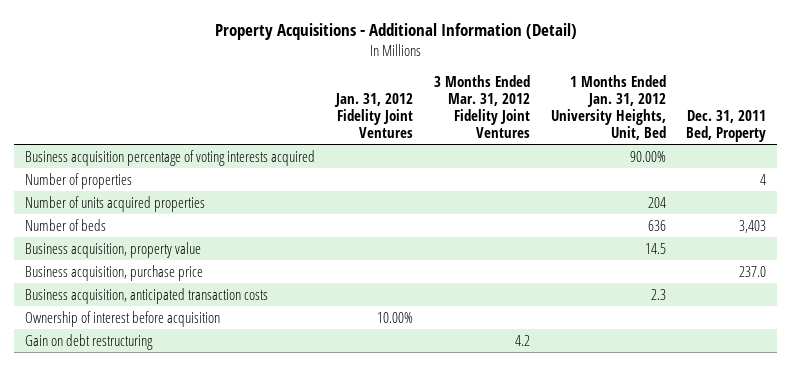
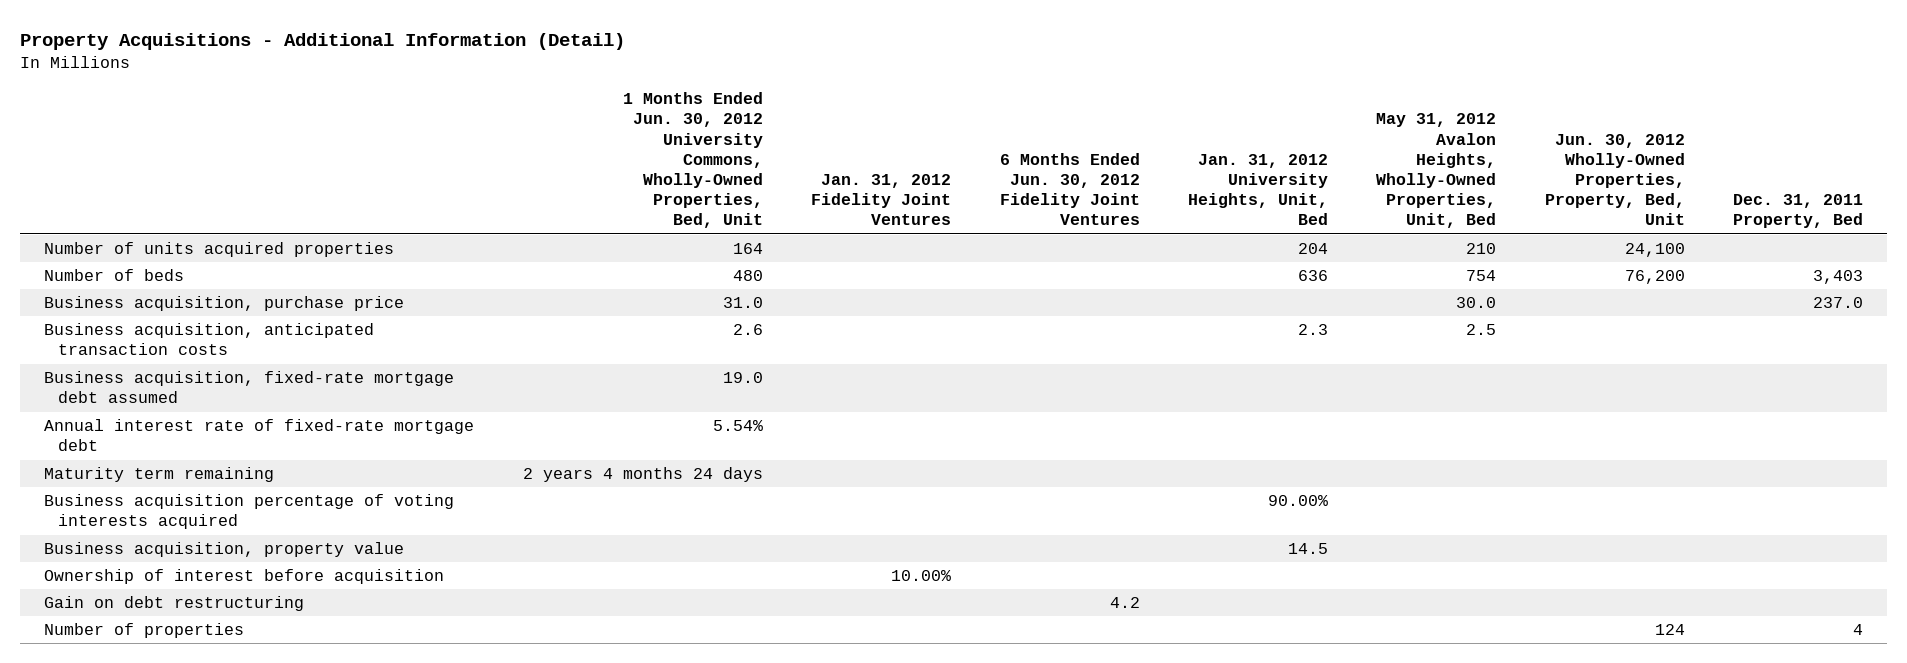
- | Jan. 31, 2012 Fidelity Joint Ventures | 3 Months Ended Mar. 31, 2012 Fidelity Joint Ventures | 1 Months Ended Jan. 31, 2012 University Heights, Unit, Bed | Dec. 31, 2011 Bed, Property
+ | 1 Months Ended Jun. 30, 2012 University Commons, Wholly-Owned Properties, Bed, Unit | Jan. 31, 2012 Fidelity Joint Ventures | 6 Months Ended Jun. 30, 2012 Fidelity Joint Ventures | Jan. 31, 2012 University Heights, Unit, Bed | May 31, 2012 Avalon Heights, Wholly-Owned Properties, Unit, Bed | Jun. 30, 2012 Wholly-Owned Properties, Property, Bed, Unit | Dec. 31, 2011 Property, Bed
+ Business acquisition, fixed-rate mortgage debt assumed | 19.0 | | | | | |
+ Annual interest rate of fixed-rate mortgage debt | 5.54% | | | | | |
+ Maturity term remaining | 2 years 4 months 24 days | | | | | |
moved down: Business acquisition percentage of voting interests acquired | | | | 90.00% | | |
moved down: Business acquisition, property value | | | | 14.5 | | |
moved down: Number of properties | | | | | | 124 | 4

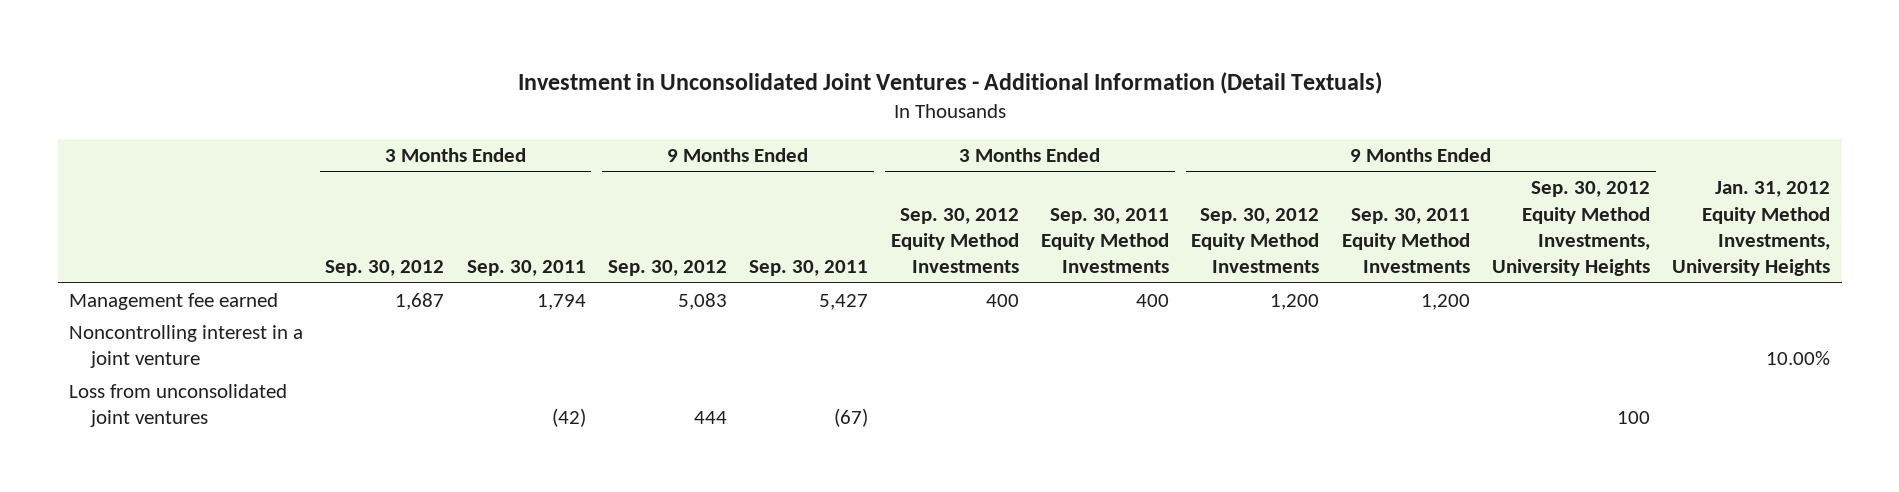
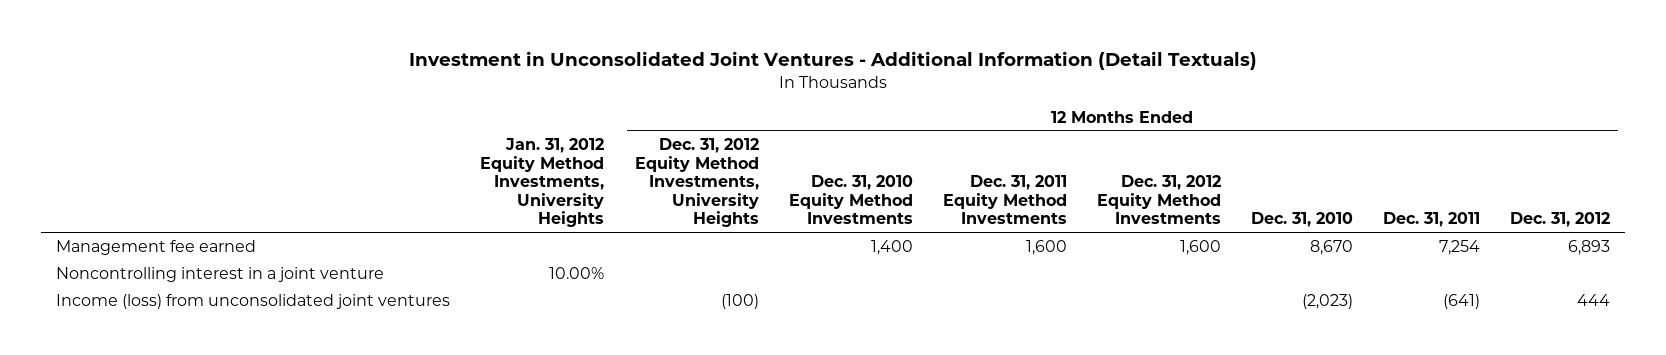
- | 3 Months Ended Sep. 30, 2012 | 3 Months Ended Sep. 30, 2011 | 9 Months Ended Sep. 30, 2012 | 9 Months Ended Sep. 30, 2011 | 3 Months Ended Sep. 30, 2012 Equity Method Investments | 3 Months Ended Sep. 30, 2011 Equity Method Investments | 9 Months Ended Sep. 30, 2012 Equity Method Investments | 9 Months Ended Sep. 30, 2011 Equity Method Investments | 9 Months Ended Sep. 30, 2012 Equity Method Investments, University Heights | Jan. 31, 2012 Equity Method Investments, University Heights
+ | Jan. 31, 2012 Equity Method Investments, University Heights | 12 Months Ended Dec. 31, 2012 Equity Method Investments, University Heights | 12 Months Ended Dec. 31, 2010 Equity Method Investments | 12 Months Ended Dec. 31, 2011 Equity Method Investments | 12 Months Ended Dec. 31, 2012 Equity Method Investments | 12 Months Ended Dec. 31, 2010 | 12 Months Ended Dec. 31, 2011 | 12 Months Ended Dec. 31, 2012
- Loss from unconsolidated joint ventures | | (42) | 444 | (67) | | | | | 100 |
+ Income (loss) from unconsolidated joint ventures | | (100) | | | | (2,023) | (641) | 444

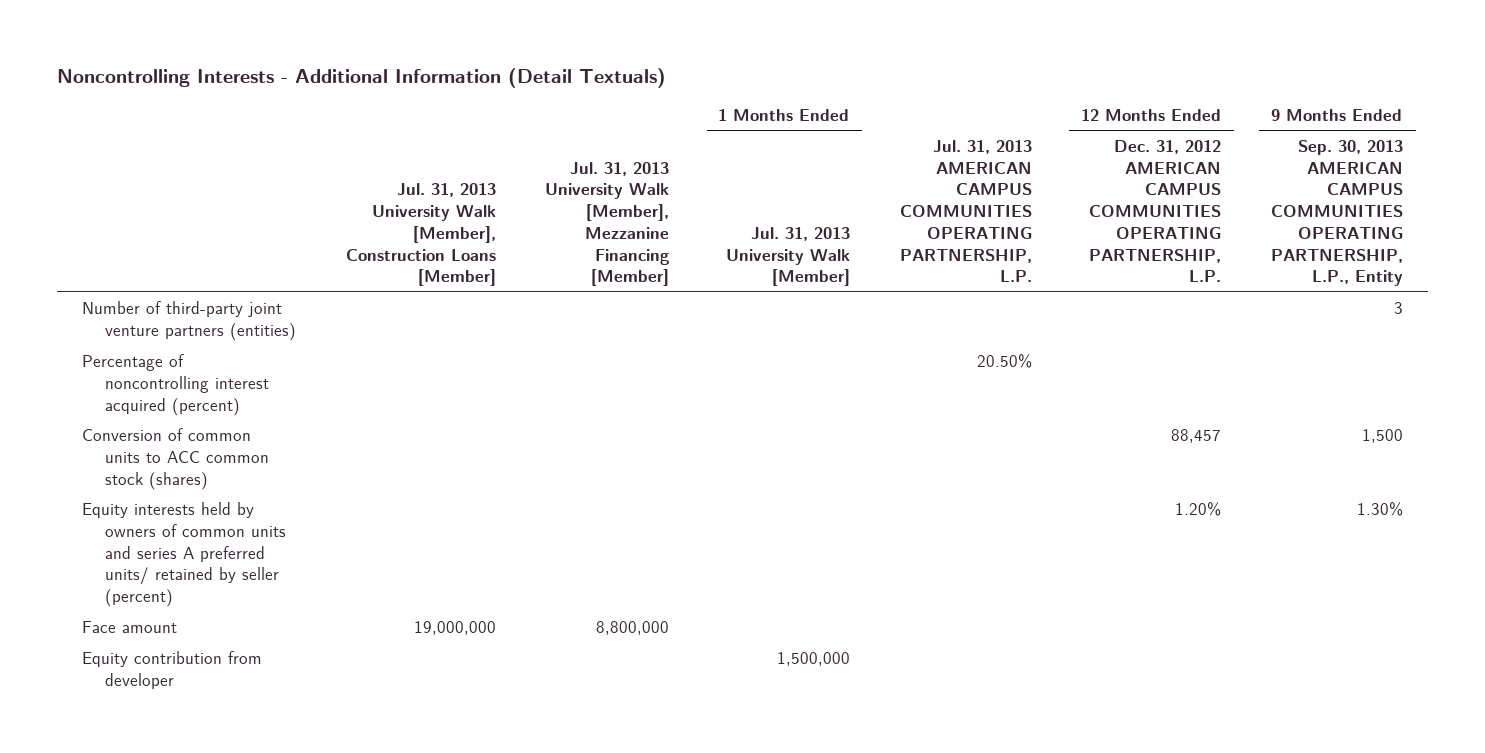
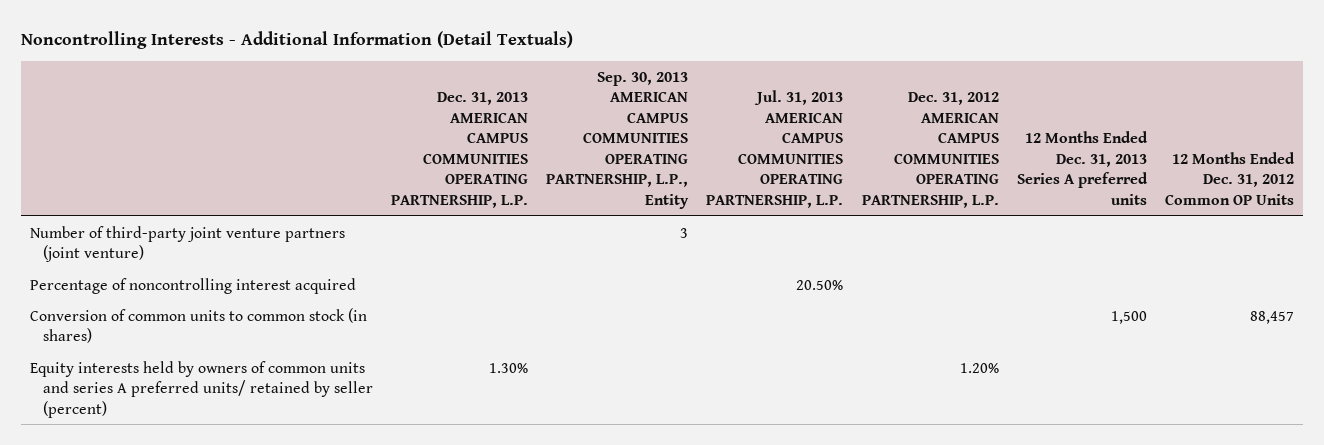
- | Jul. 31, 2013 University Walk [Member], Construction Loans [Member] | Jul. 31, 2013 University Walk [Member], Mezzanine Financing [Member] | 1 Months Ended Jul. 31, 2013 University Walk [Member] | Jul. 31, 2013 AMERICAN CAMPUS COMMUNITIES OPERATING PARTNERSHIP, L.P. | 12 Months Ended Dec. 31, 2012 AMERICAN CAMPUS COMMUNITIES OPERATING PARTNERSHIP, L.P. | 9 Months Ended Sep. 30, 2013 AMERICAN CAMPUS COMMUNITIES OPERATING PARTNERSHIP, L.P., Entity
+ | Dec. 31, 2013 AMERICAN CAMPUS COMMUNITIES OPERATING PARTNERSHIP, L.P. | Sep. 30, 2013 AMERICAN CAMPUS COMMUNITIES OPERATING PARTNERSHIP, L.P., Entity | Jul. 31, 2013 AMERICAN CAMPUS COMMUNITIES OPERATING PARTNERSHIP, L.P. | Dec. 31, 2012 AMERICAN CAMPUS COMMUNITIES OPERATING PARTNERSHIP, L.P. | 12 Months Ended Dec. 31, 2013 Series A preferred units | 12 Months Ended Dec. 31, 2012 Common OP Units
- Number of third-party joint venture partners (entities) | | | | | | 3
- Percentage of noncontrolling interest acquired (percent) | | | | 20.50% | |
- Conversion of common units to ACC common stock (shares) | | | | | 88,457 | 1,500
+ Number of third-party joint venture partners (joint venture) | | 3 | | | |
+ Percentage of noncontrolling interest acquired | | | 20.50% | | |
+ Conversion of common units to common stock (in shares) | | | | | 1,500 | 88,457
- Face amount | 19,000,000 | 8,800,000 | | | |
- Equity contribution from developer | | | 1,500,000 | | |

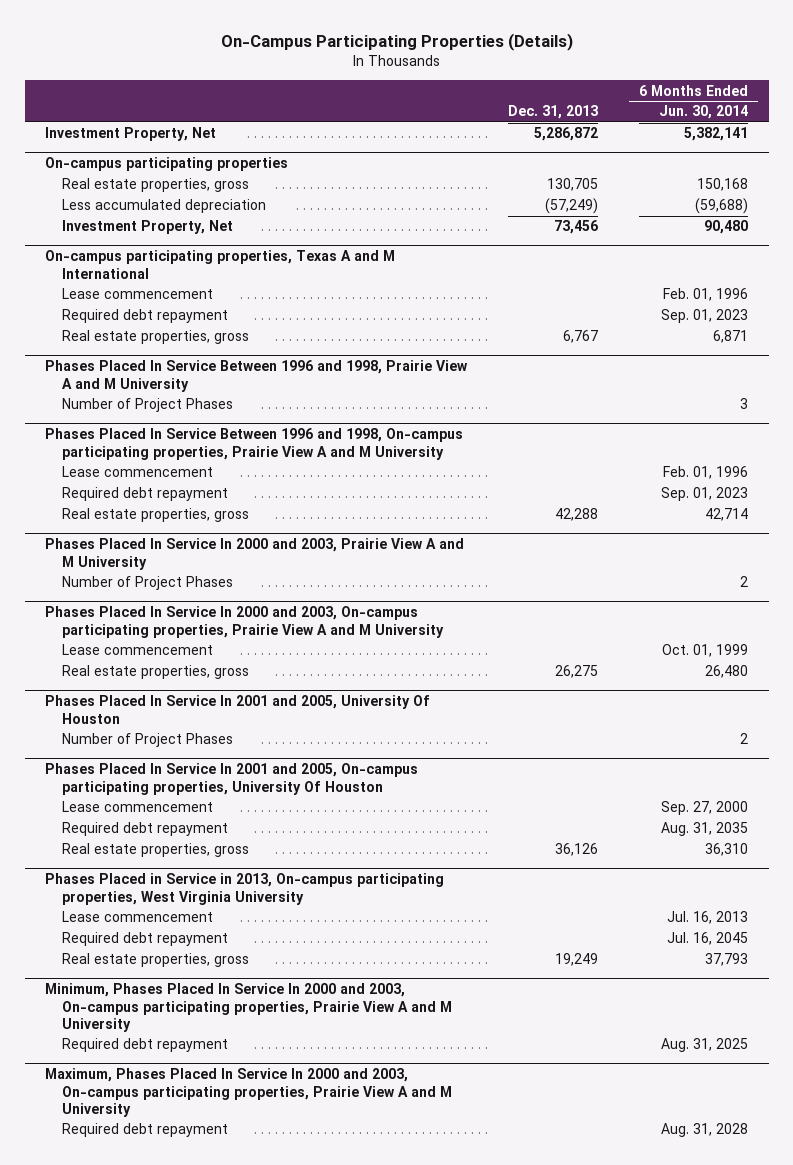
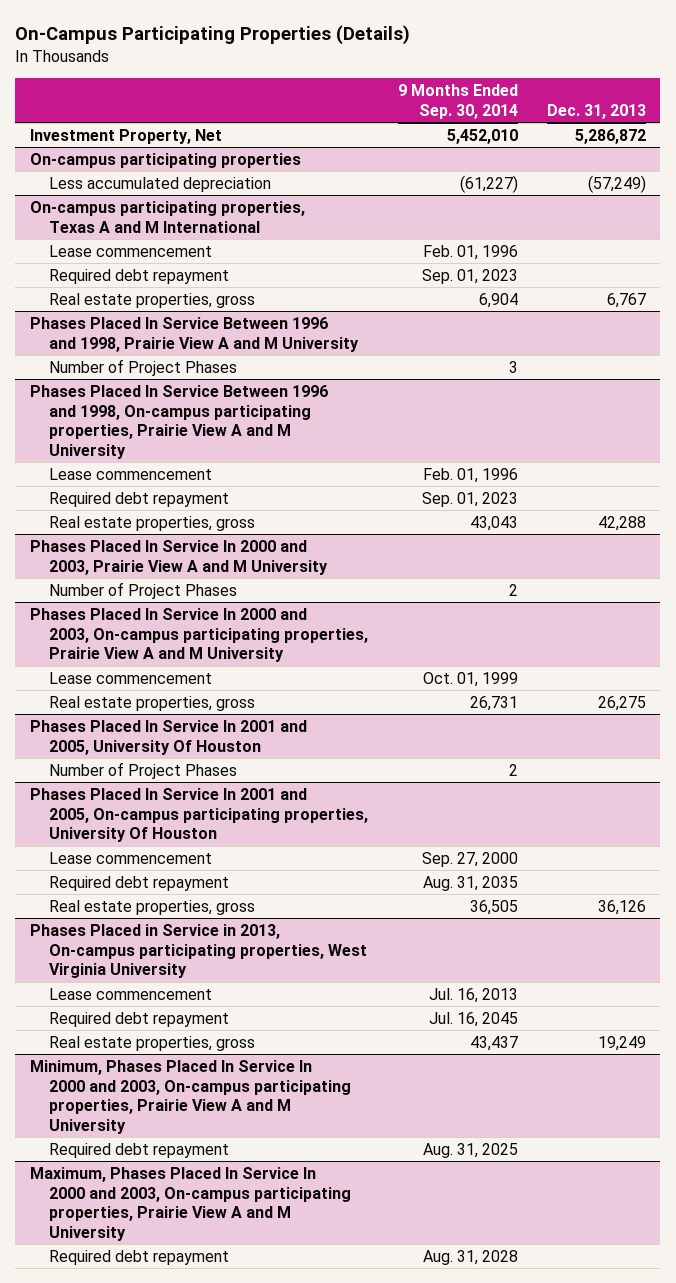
- | Dec. 31, 2013 | 6 Months Ended Jun. 30, 2014
+ | 9 Months Ended Sep. 30, 2014 | Dec. 31, 2013
@ On-campus participating properties
- Real estate properties, gross | 130,705 | 150,168
- Investment Property, Net | 73,456 | 90,480

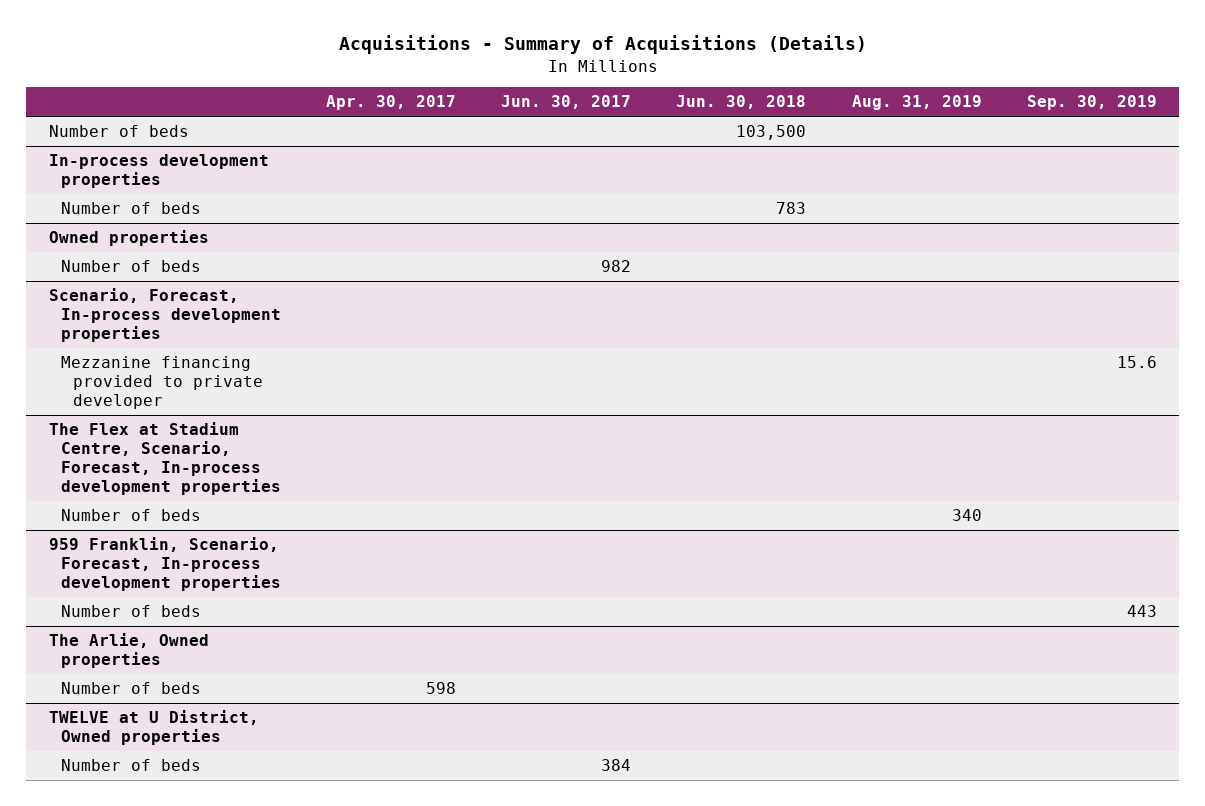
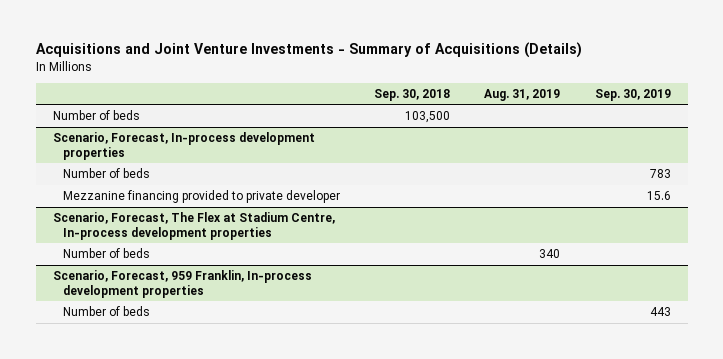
- Acquisitions - Summary of Acquisitions (Details)
+ Acquisitions and Joint Venture Investments - Summary of Acquisitions (Details)
- | Apr. 30, 2017 | Jun. 30, 2017 | Jun. 30, 2018 | Aug. 31, 2019 | Sep. 30, 2019
+ | Sep. 30, 2018 | Aug. 31, 2019 | Sep. 30, 2019
- In-process development properties
- Number of beds | | | 783 | |
- Owned properties
- Number of beds | | 982 | | |
@ Scenario, Forecast, In-process development properties
+ Number of beds | | | 783
- The Flex at Stadium Centre, Scenario, Forecast, In-process development properties
+ Scenario, Forecast, The Flex at Stadium Centre, In-process development properties
- 959 Franklin, Scenario, Forecast, In-process development properties
+ Scenario, Forecast, 959 Franklin, In-process development properties
- The Arlie, Owned properties
- Number of beds | 598 | | | |
- TWELVE at U District, Owned properties
- Number of beds | | 384 | | |

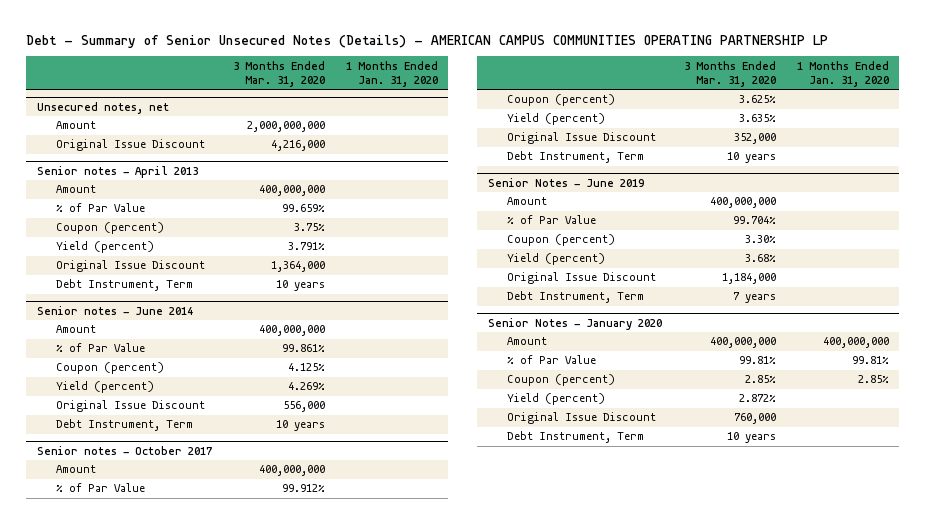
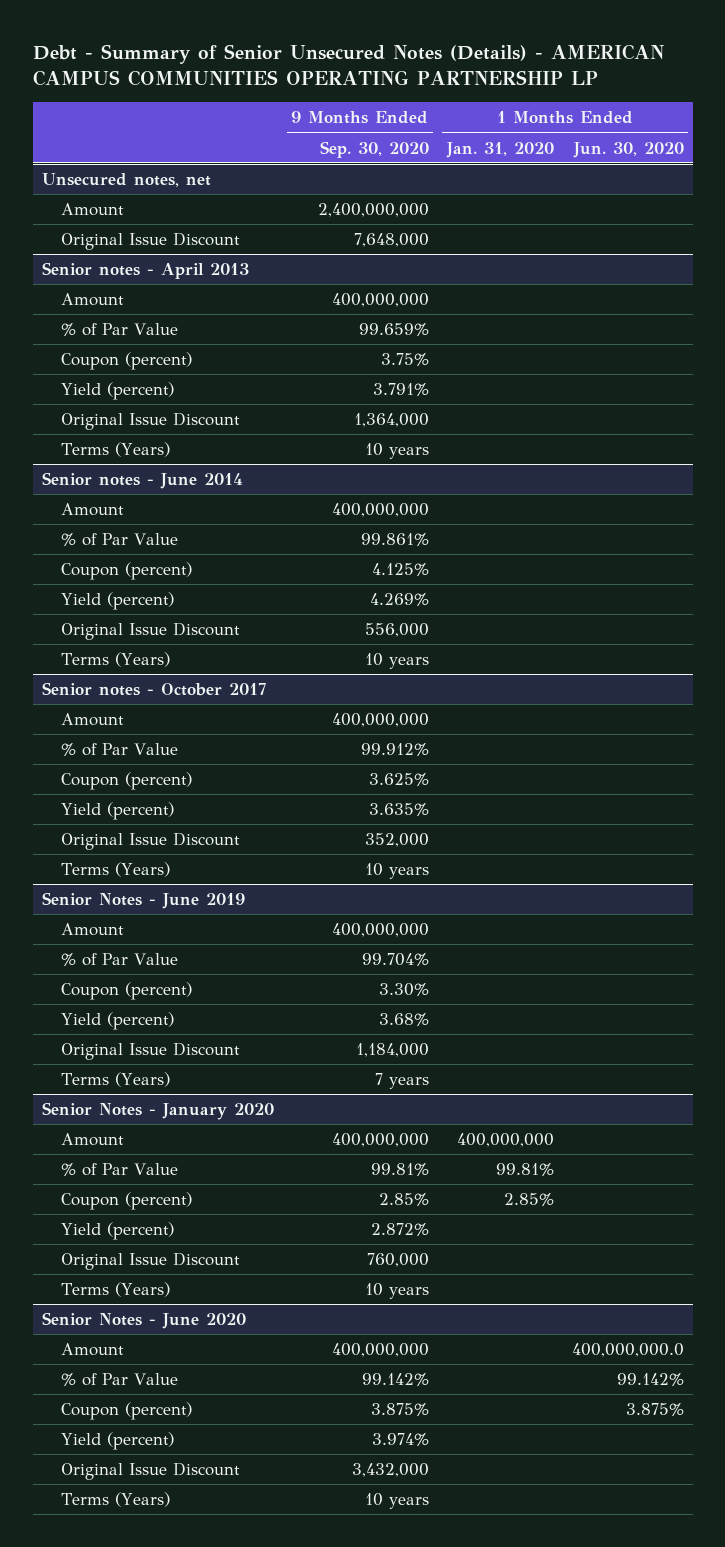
- | 3 Months Ended Mar. 31, 2020 | 1 Months Ended Jan. 31, 2020
+ | 9 Months Ended Sep. 30, 2020 | 1 Months Ended Jan. 31, 2020 | 1 Months Ended Jun. 30, 2020
@ Senior notes - April 2013
- Debt Instrument, Term | 10 years |
+ Terms (Years) | 10 years | |
@ Senior notes - June 2014
- Debt Instrument, Term | 10 years |
+ Terms (Years) | 10 years | |
@ Senior notes - October 2017
- Debt Instrument, Term | 10 years |
+ Terms (Years) | 10 years | |
@ Senior Notes - June 2019
- Debt Instrument, Term | 7 years |
+ Terms (Years) | 7 years | |
@ Senior Notes - January 2020
- Debt Instrument, Term | 10 years |
+ Terms (Years) | 10 years | |
+ Senior Notes - June 2020
+ Amount | 400,000,000 | | 400,000,000.0
+ % of Par Value | 99.142% | | 99.142%
+ Coupon (percent) | 3.875% | | 3.875%
+ Yield (percent) | 3.974% | |
+ Original Issue Discount | 3,432,000 | |
+ Terms (Years) | 10 years | |

